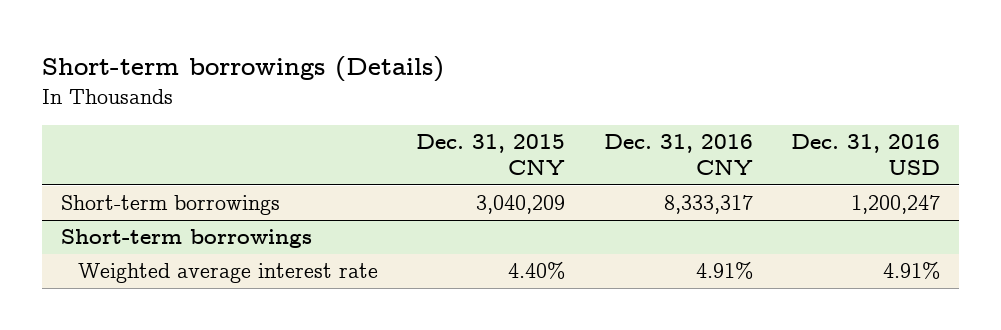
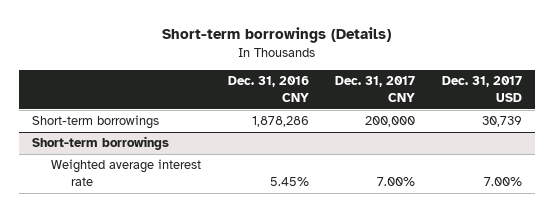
- | Dec. 31, 2015 CNY | Dec. 31, 2016 CNY | Dec. 31, 2016 USD
+ | Dec. 31, 2016 CNY | Dec. 31, 2017 CNY | Dec. 31, 2017 USD
- Short-term borrowings | 3,040,209 | 8,333,317 | 1,200,247
+ Short-term borrowings | 1,878,286 | 200,000 | 30,739
@ Short-term borrowings
- Weighted average interest rate | 4.40% | 4.91% | 4.91%
+ Weighted average interest rate | 5.45% | 7.00% | 7.00%

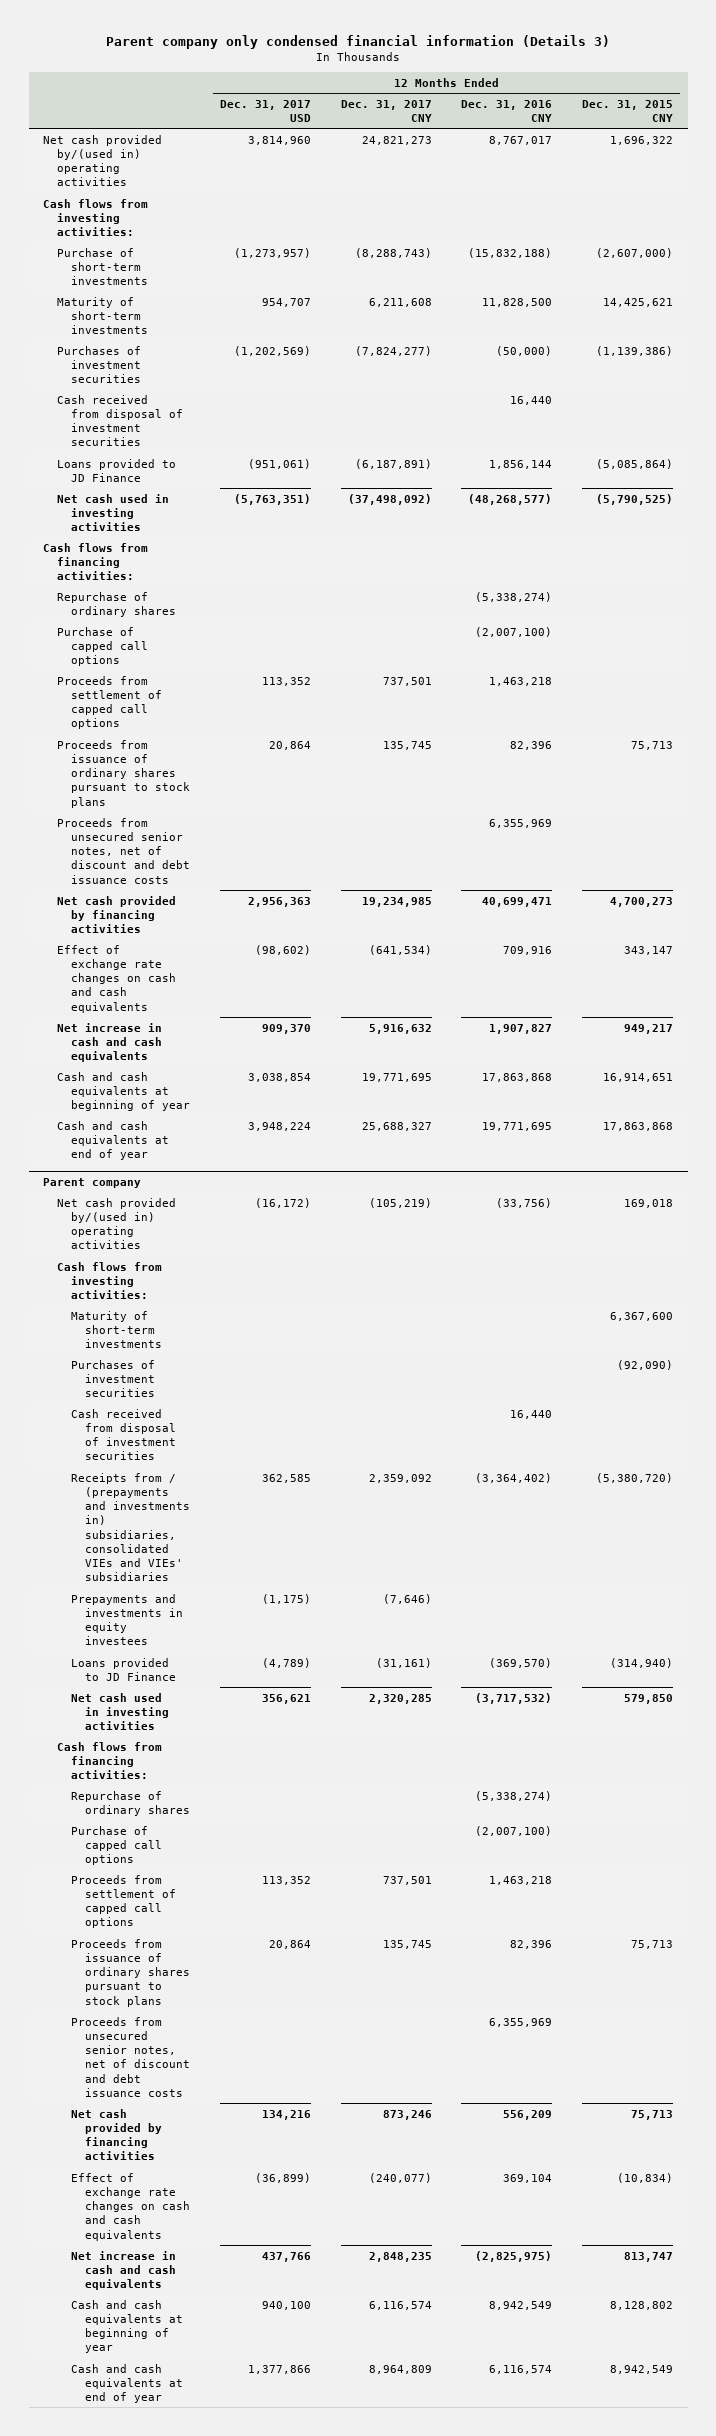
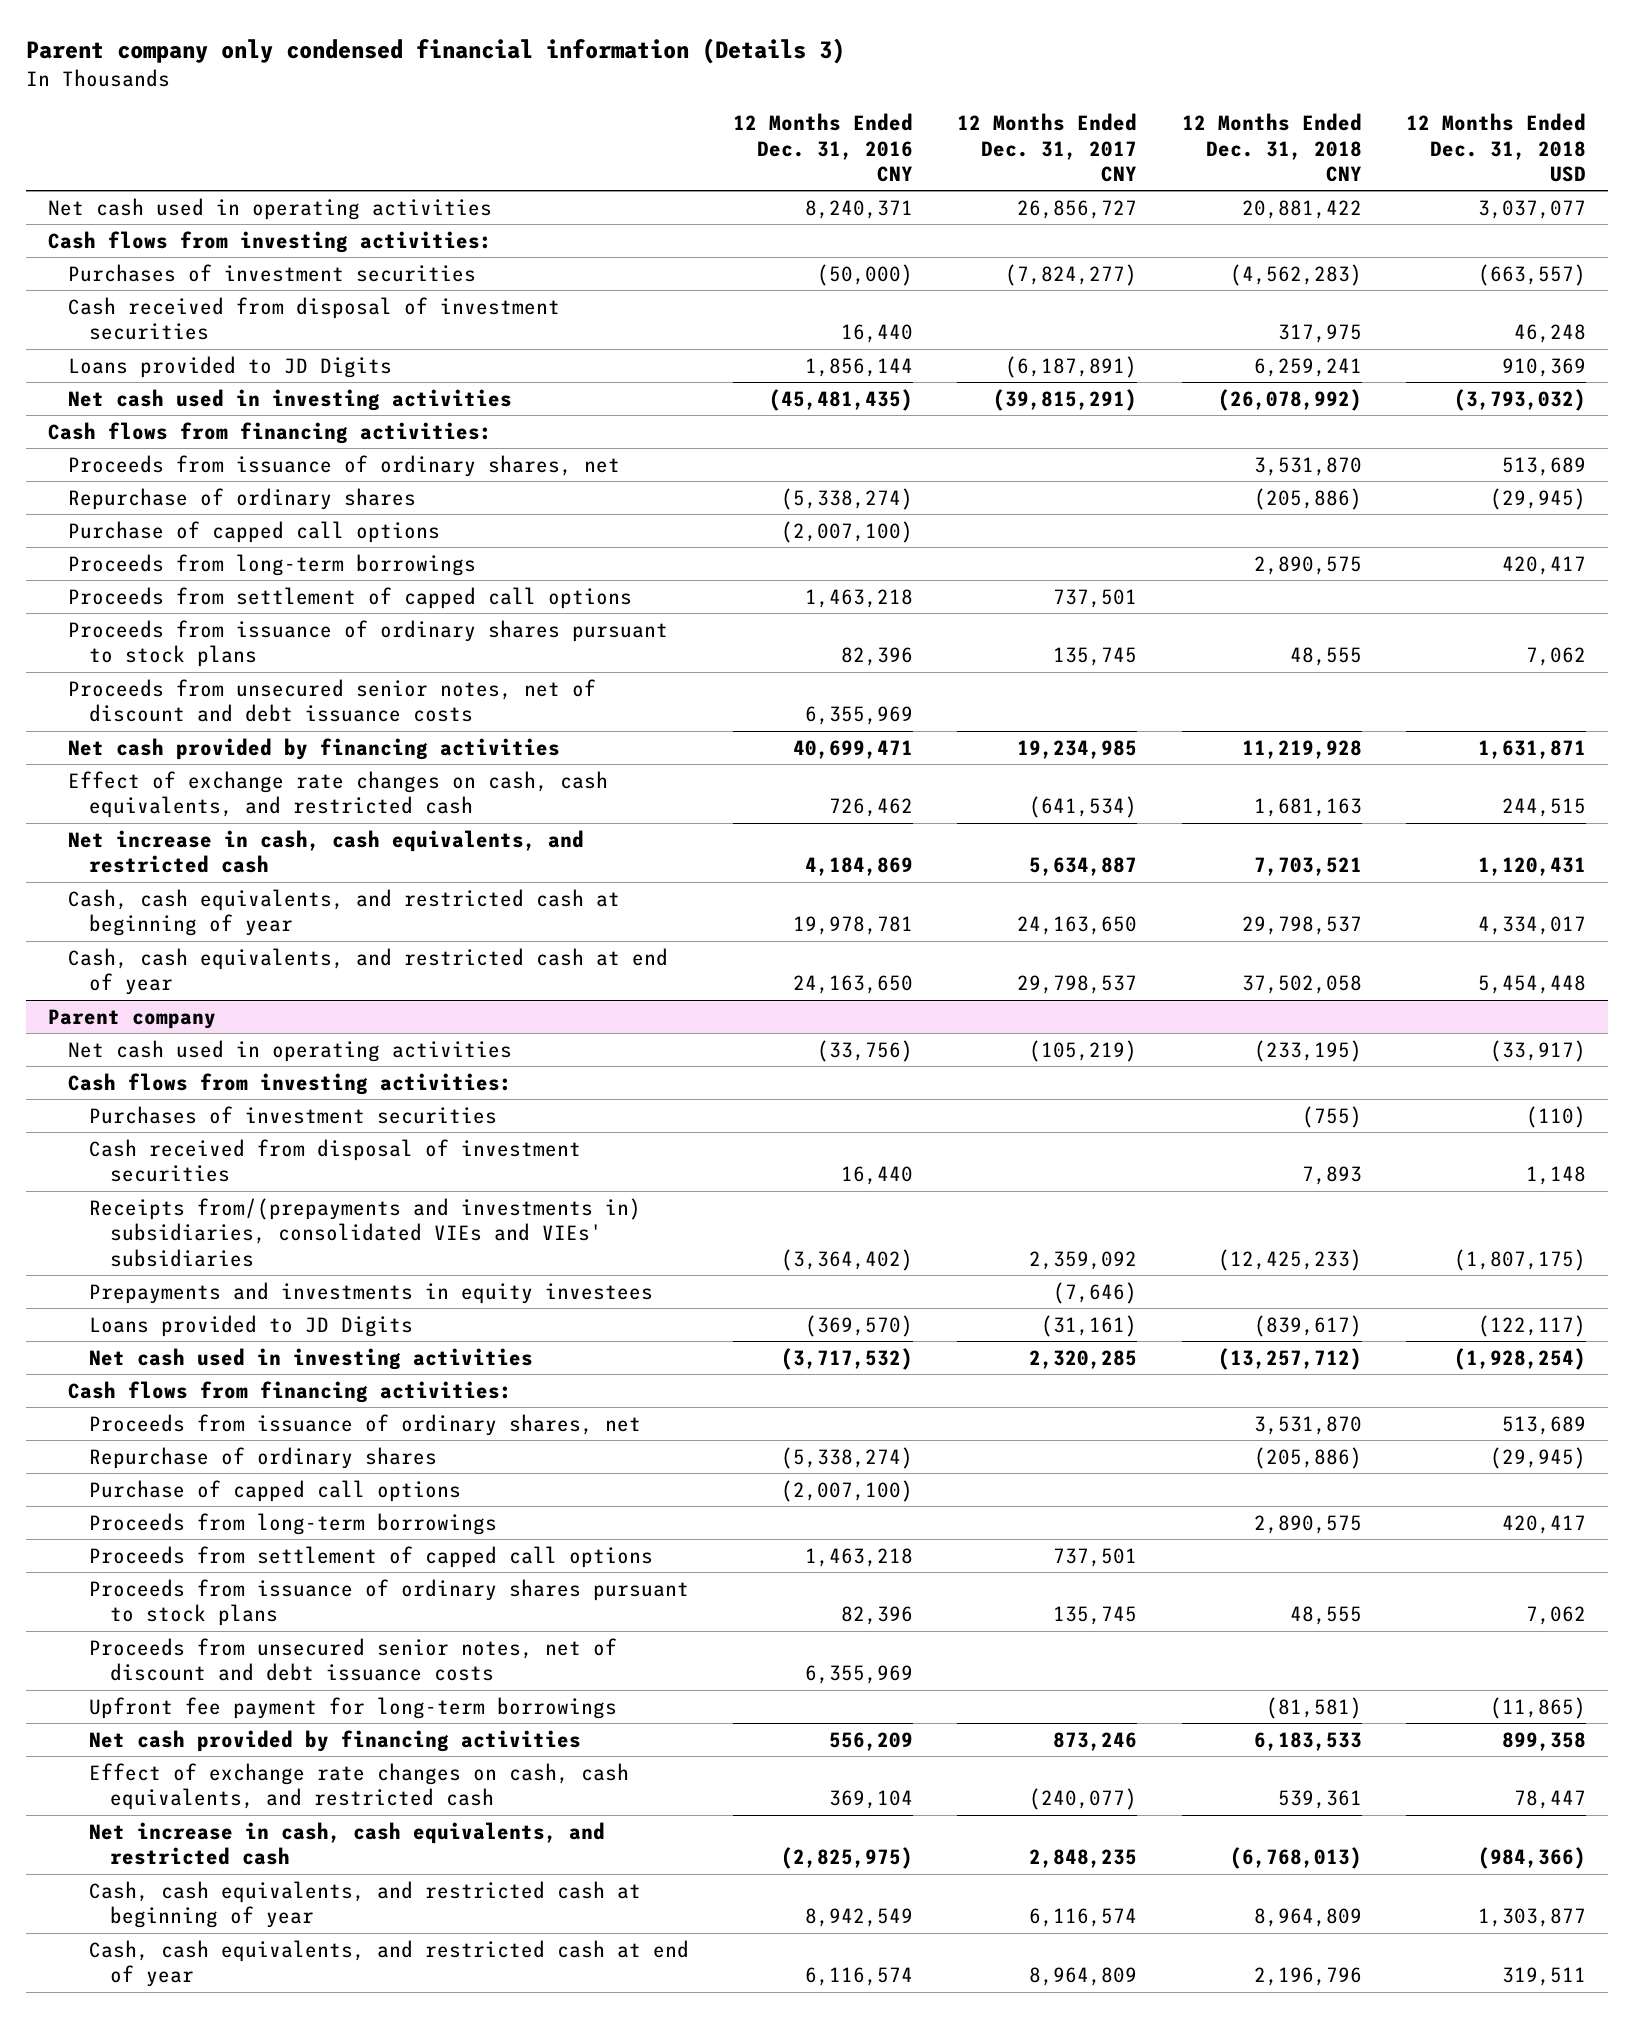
- | 12 Months Ended Dec. 31, 2017 USD | 12 Months Ended Dec. 31, 2017 CNY | 12 Months Ended Dec. 31, 2016 CNY | 12 Months Ended Dec. 31, 2015 CNY
+ | 12 Months Ended Dec. 31, 2016 CNY | 12 Months Ended Dec. 31, 2017 CNY | 12 Months Ended Dec. 31, 2018 CNY | 12 Months Ended Dec. 31, 2018 USD
- Net cash provided by/(used in) operating activities | 3,814,960 | 24,821,273 | 8,767,017 | 1,696,322
+ Net cash used in operating activities | 8,240,371 | 26,856,727 | 20,881,422 | 3,037,077
- Purchase of short-term investments | (1,273,957) | (8,288,743) | (15,832,188) | (2,607,000)
- Maturity of short-term investments | 954,707 | 6,211,608 | 11,828,500 | 14,425,621
- Loans provided to JD Finance | (951,061) | (6,187,891) | 1,856,144 | (5,085,864)
- Net cash used in investing activities | (5,763,351) | (37,498,092) | (48,268,577) | (5,790,525)
+ Loans provided to JD Digits | 1,856,144 | (6,187,891) | 6,259,241 | 910,369
+ Net cash used in investing activities | (45,481,435) | (39,815,291) | (26,078,992) | (3,793,032)
+ Proceeds from issuance of ordinary shares, net | | | 3,531,870 | 513,689
+ Proceeds from long-term borrowings | | | 2,890,575 | 420,417
- Effect of exchange rate changes on cash and cash equivalents | (98,602) | (641,534) | 709,916 | 343,147
- Net increase in cash and cash equivalents | 909,370 | 5,916,632 | 1,907,827 | 949,217
- Cash and cash equivalents at beginning of year | 3,038,854 | 19,771,695 | 17,863,868 | 16,914,651
- Cash and cash equivalents at end of year | 3,948,224 | 25,688,327 | 19,771,695 | 17,863,868
+ Effect of exchange rate changes on cash, cash equivalents, and restricted cash | 726,462 | (641,534) | 1,681,163 | 244,515
+ Net increase in cash, cash equivalents, and restricted cash | 4,184,869 | 5,634,887 | 7,703,521 | 1,120,431
+ Cash, cash equivalents, and restricted cash at beginning of year | 19,978,781 | 24,163,650 | 29,798,537 | 4,334,017
+ Cash, cash equivalents, and restricted cash at end of year | 24,163,650 | 29,798,537 | 37,502,058 | 5,454,448
@ Parent company
- Net cash provided by/(used in) operating activities | (16,172) | (105,219) | (33,756) | 169,018
+ Net cash used in operating activities | (33,756) | (105,219) | (233,195) | (33,917)
- Maturity of short-term investments | | | | 6,367,600
- Receipts from / (prepayments and investments in) subsidiaries, consolidated VIEs and VIEs' subsidiaries | 362,585 | 2,359,092 | (3,364,402) | (5,380,720)
+ Receipts from/(prepayments and investments in) subsidiaries, consolidated VIEs and VIEs' subsidiaries | (3,364,402) | 2,359,092 | (12,425,233) | (1,807,175)
- Loans provided to JD Finance | (4,789) | (31,161) | (369,570) | (314,940)
+ Loans provided to JD Digits | (369,570) | (31,161) | (839,617) | (122,117)
+ Proceeds from issuance of ordinary shares, net | | | 3,531,870 | 513,689
+ Proceeds from long-term borrowings | | | 2,890,575 | 420,417
+ Upfront fee payment for long-term borrowings | | | (81,581) | (11,865)
- Effect of exchange rate changes on cash and cash equivalents | (36,899) | (240,077) | 369,104 | (10,834)
- Net increase in cash and cash equivalents | 437,766 | 2,848,235 | (2,825,975) | 813,747
- Cash and cash equivalents at beginning of year | 940,100 | 6,116,574 | 8,942,549 | 8,128,802
- Cash and cash equivalents at end of year | 1,377,866 | 8,964,809 | 6,116,574 | 8,942,549
+ Effect of exchange rate changes on cash, cash equivalents, and restricted cash | 369,104 | (240,077) | 539,361 | 78,447
+ Net increase in cash, cash equivalents, and restricted cash | (2,825,975) | 2,848,235 | (6,768,013) | (984,366)
+ Cash, cash equivalents, and restricted cash at beginning of year | 8,942,549 | 6,116,574 | 8,964,809 | 1,303,877
+ Cash, cash equivalents, and restricted cash at end of year | 6,116,574 | 8,964,809 | 2,196,796 | 319,511

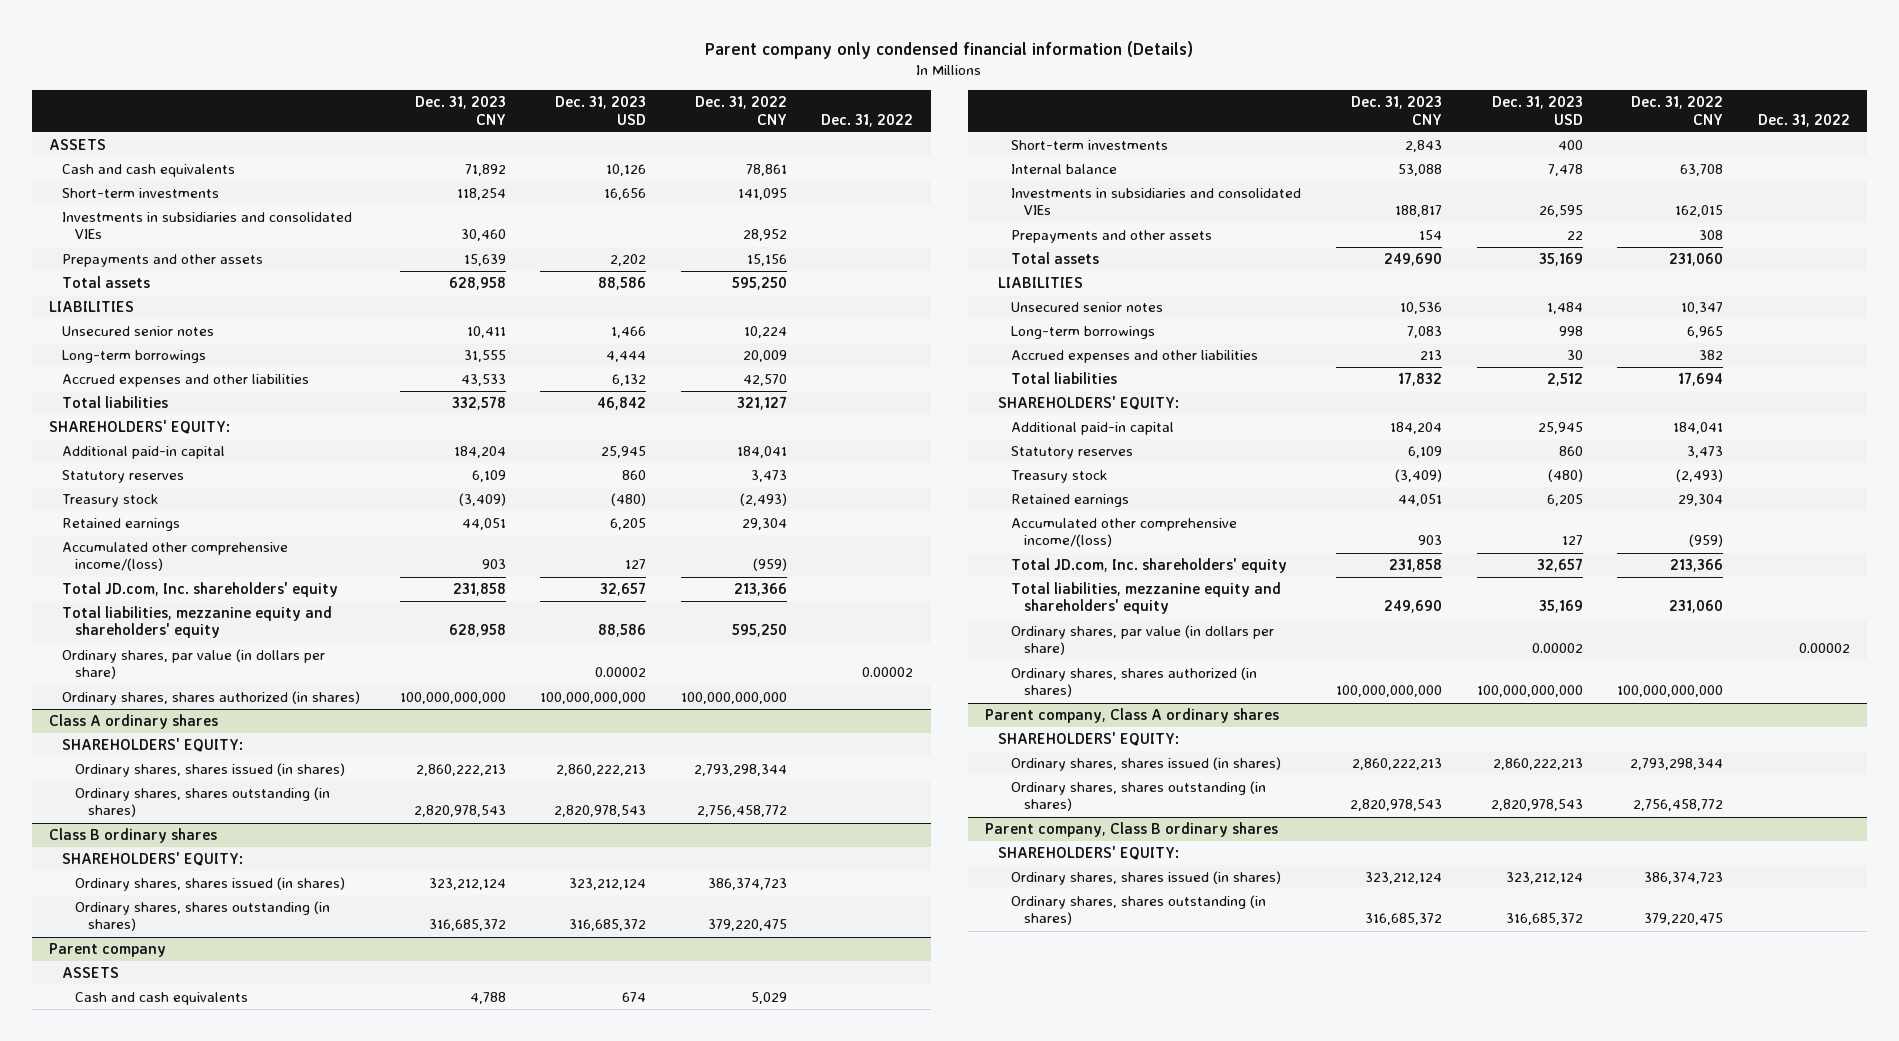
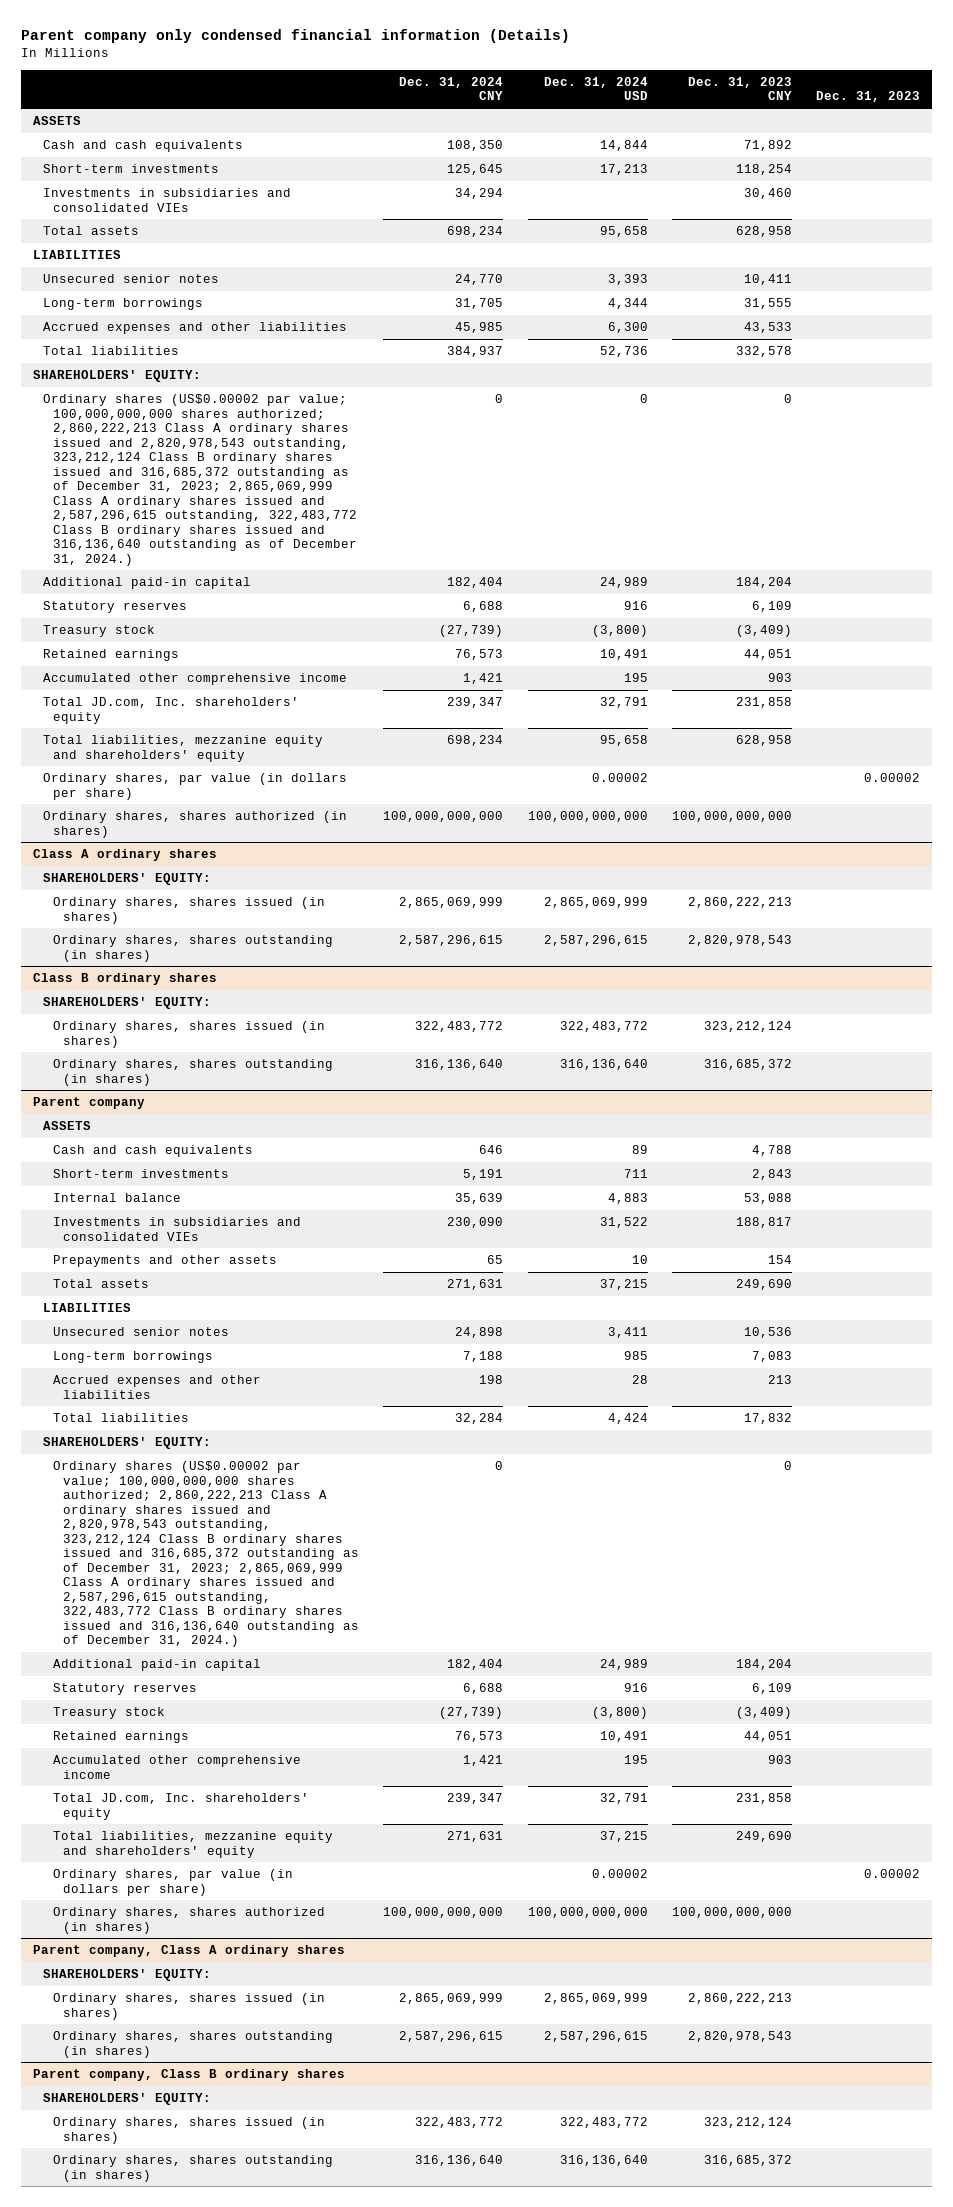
- | Dec. 31, 2023 CNY | Dec. 31, 2023 USD | Dec. 31, 2022 CNY | Dec. 31, 2022
+ | Dec. 31, 2024 CNY | Dec. 31, 2024 USD | Dec. 31, 2023 CNY | Dec. 31, 2023
- Prepayments and other assets | 15,639 | 2,202 | 15,156 |
+ Ordinary shares (US$0.00002 par value; 100,000,000,000 shares authorized; 2,860,222,213 Class A ordinary shares issued and 2,820,978,543 outstanding, 323,212,124 Class B ordinary shares issued and 316,685,372 outstanding as of December 31, 2023; 2,865,069,999 Class A ordinary shares issued and 2,587,296,615 outstanding, 322,483,772 Class B ordinary shares issued and 316,136,640 outstanding as of December 31, 2024.) | 0 | 0 | 0 |
- Accumulated other comprehensive income/(loss) | 903 | 127 | (959) |
+ Accumulated other comprehensive income | 1,421 | 195 | 903 |
@ Parent company
+ Ordinary shares (US$0.00002 par value; 100,000,000,000 shares authorized; 2,860,222,213 Class A ordinary shares issued and 2,820,978,543 outstanding, 323,212,124 Class B ordinary shares issued and 316,685,372 outstanding as of December 31, 2023; 2,865,069,999 Class A ordinary shares issued and 2,587,296,615 outstanding, 322,483,772 Class B ordinary shares issued and 316,136,640 outstanding as of December 31, 2024.) | 0 | | 0 |
- Accumulated other comprehensive income/(loss) | 903 | 127 | (959) |
+ Accumulated other comprehensive income | 1,421 | 195 | 903 |

